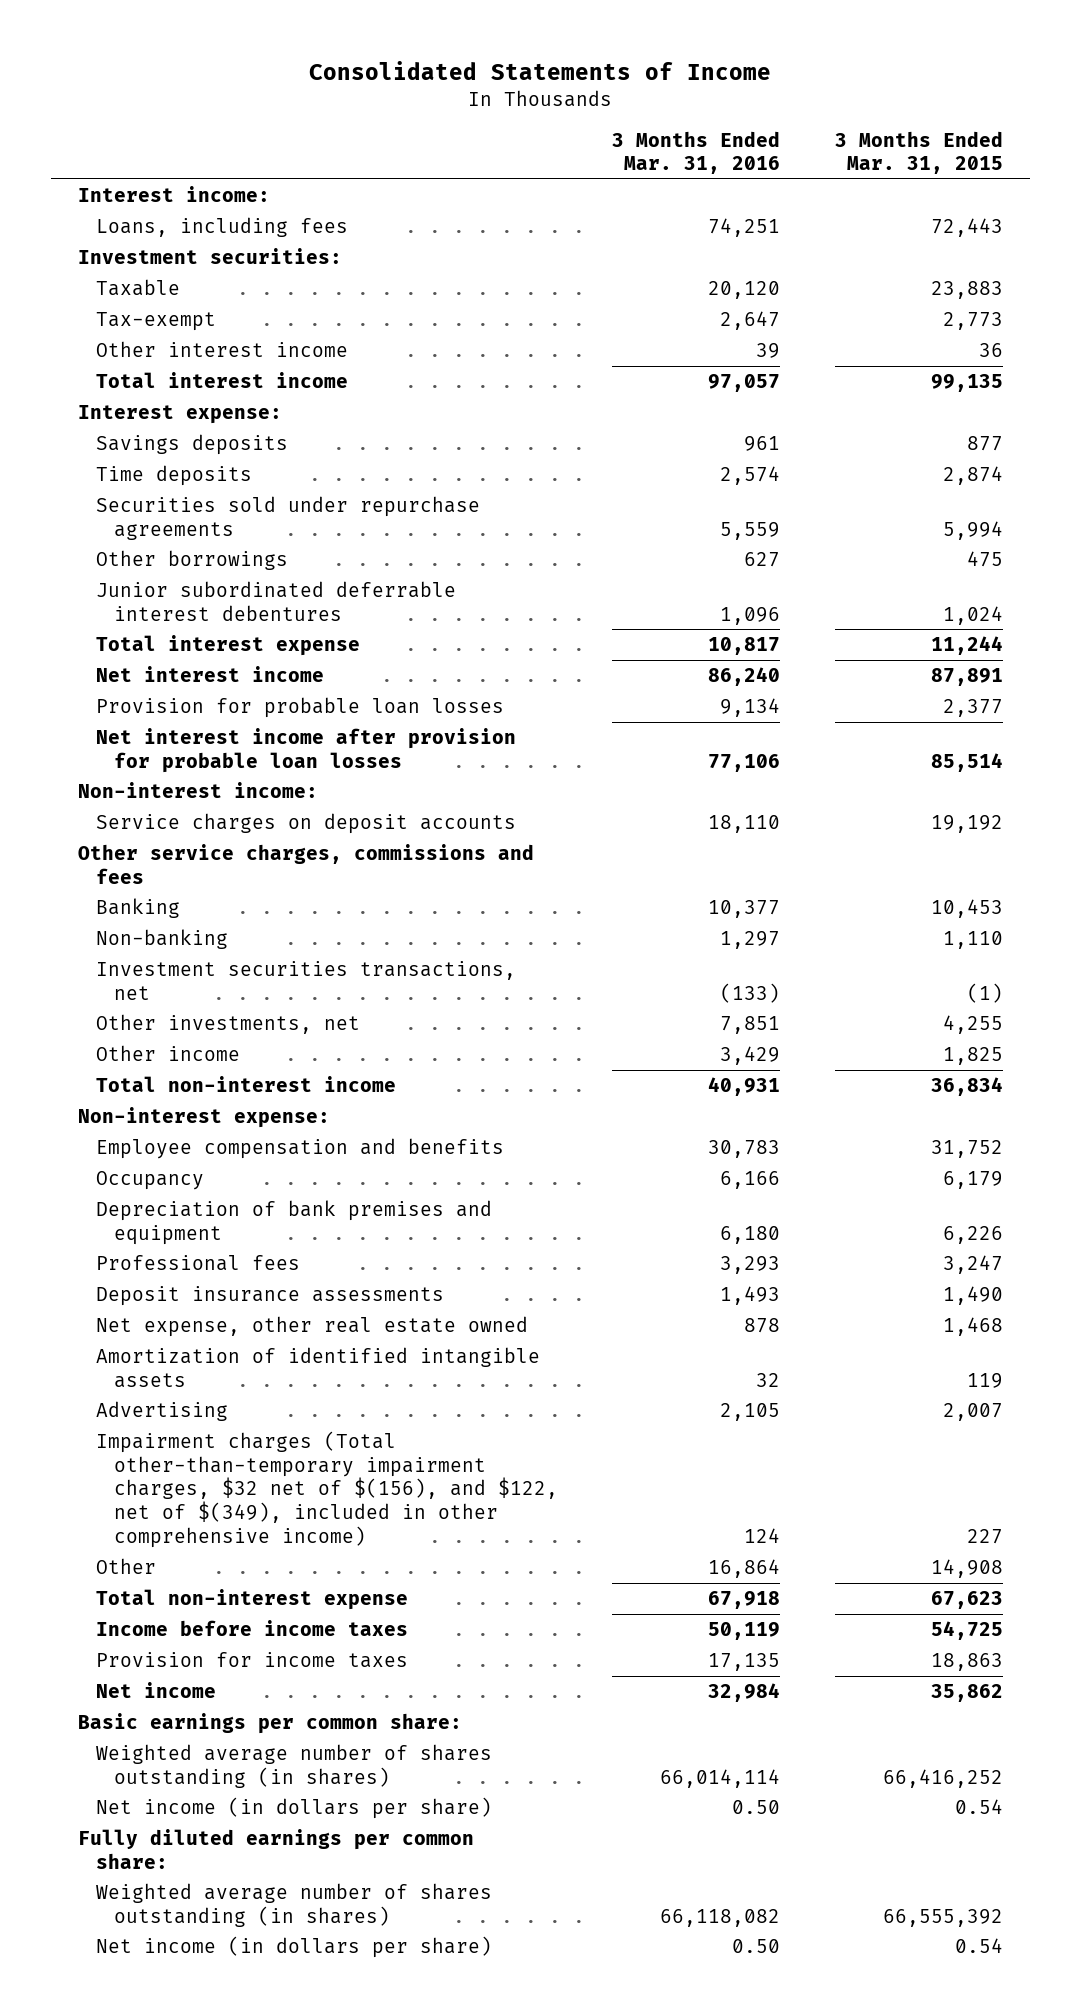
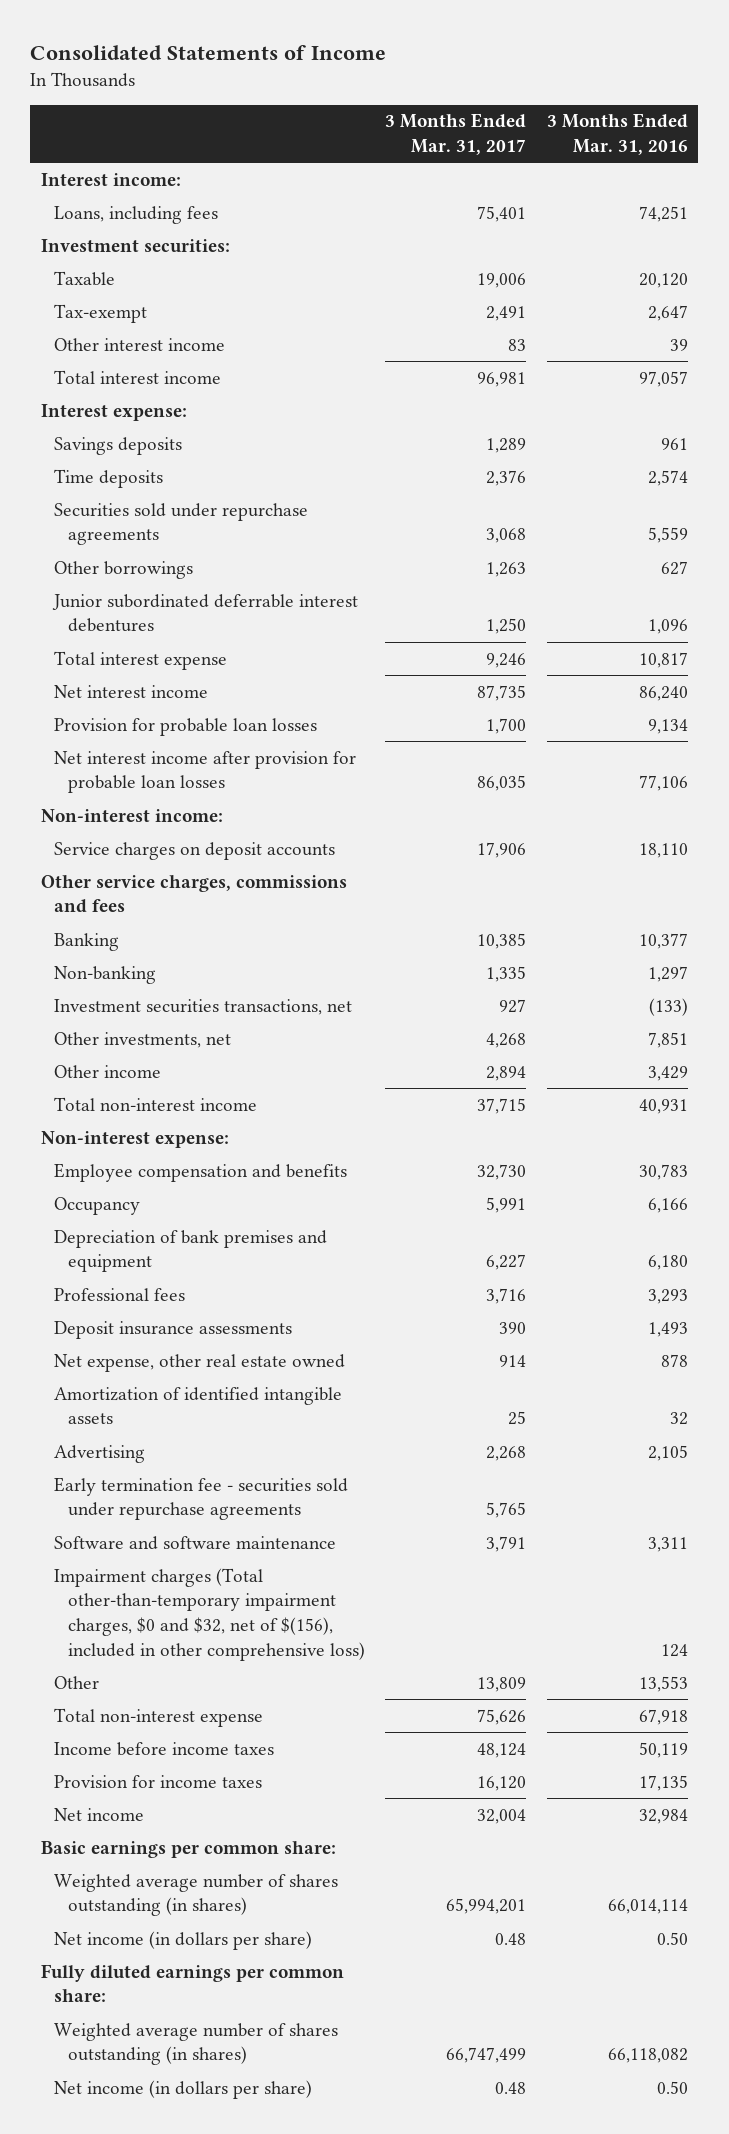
- | 3 Months Ended Mar. 31, 2016 | 3 Months Ended Mar. 31, 2015
+ | 3 Months Ended Mar. 31, 2017 | 3 Months Ended Mar. 31, 2016
- Impairment charges (Total other-than-temporary impairment charges, $32 net of $(156), and $122, net of $(349), included in other comprehensive income) | 124 | 227
- Other | 16,864 | 14,908
+ Early termination fee - securities sold under repurchase agreements | 5,765 |
+ Software and software maintenance | 3,791 | 3,311
+ Impairment charges (Total other-than-temporary impairment charges, $0 and $32, net of $(156), included in other comprehensive loss) | | 124
+ Other | 13,809 | 13,553

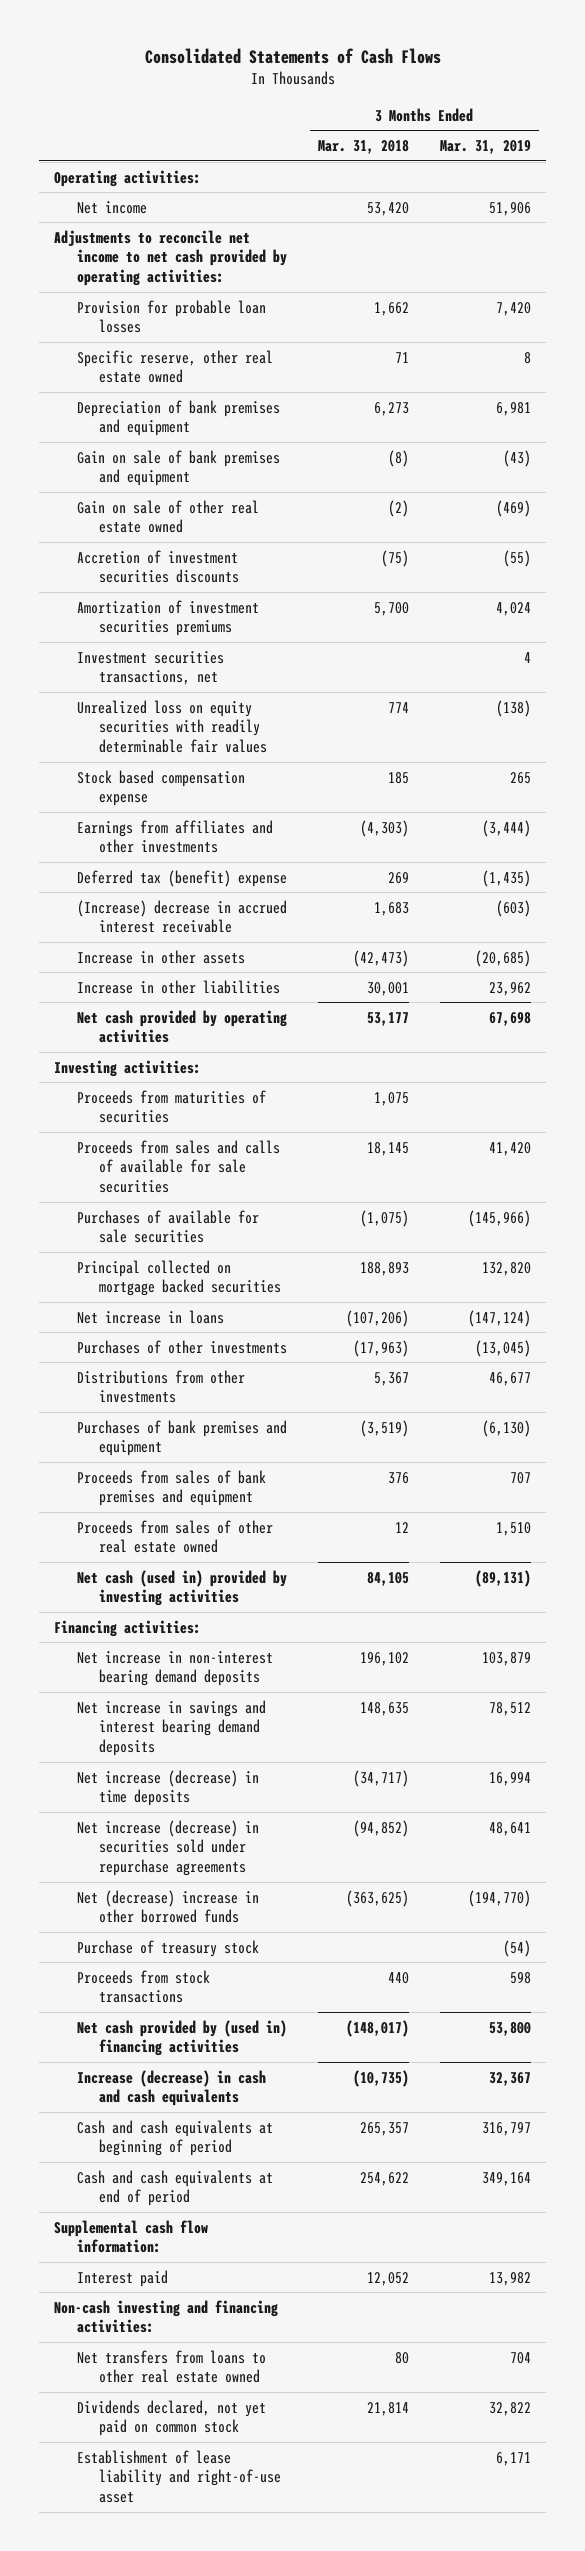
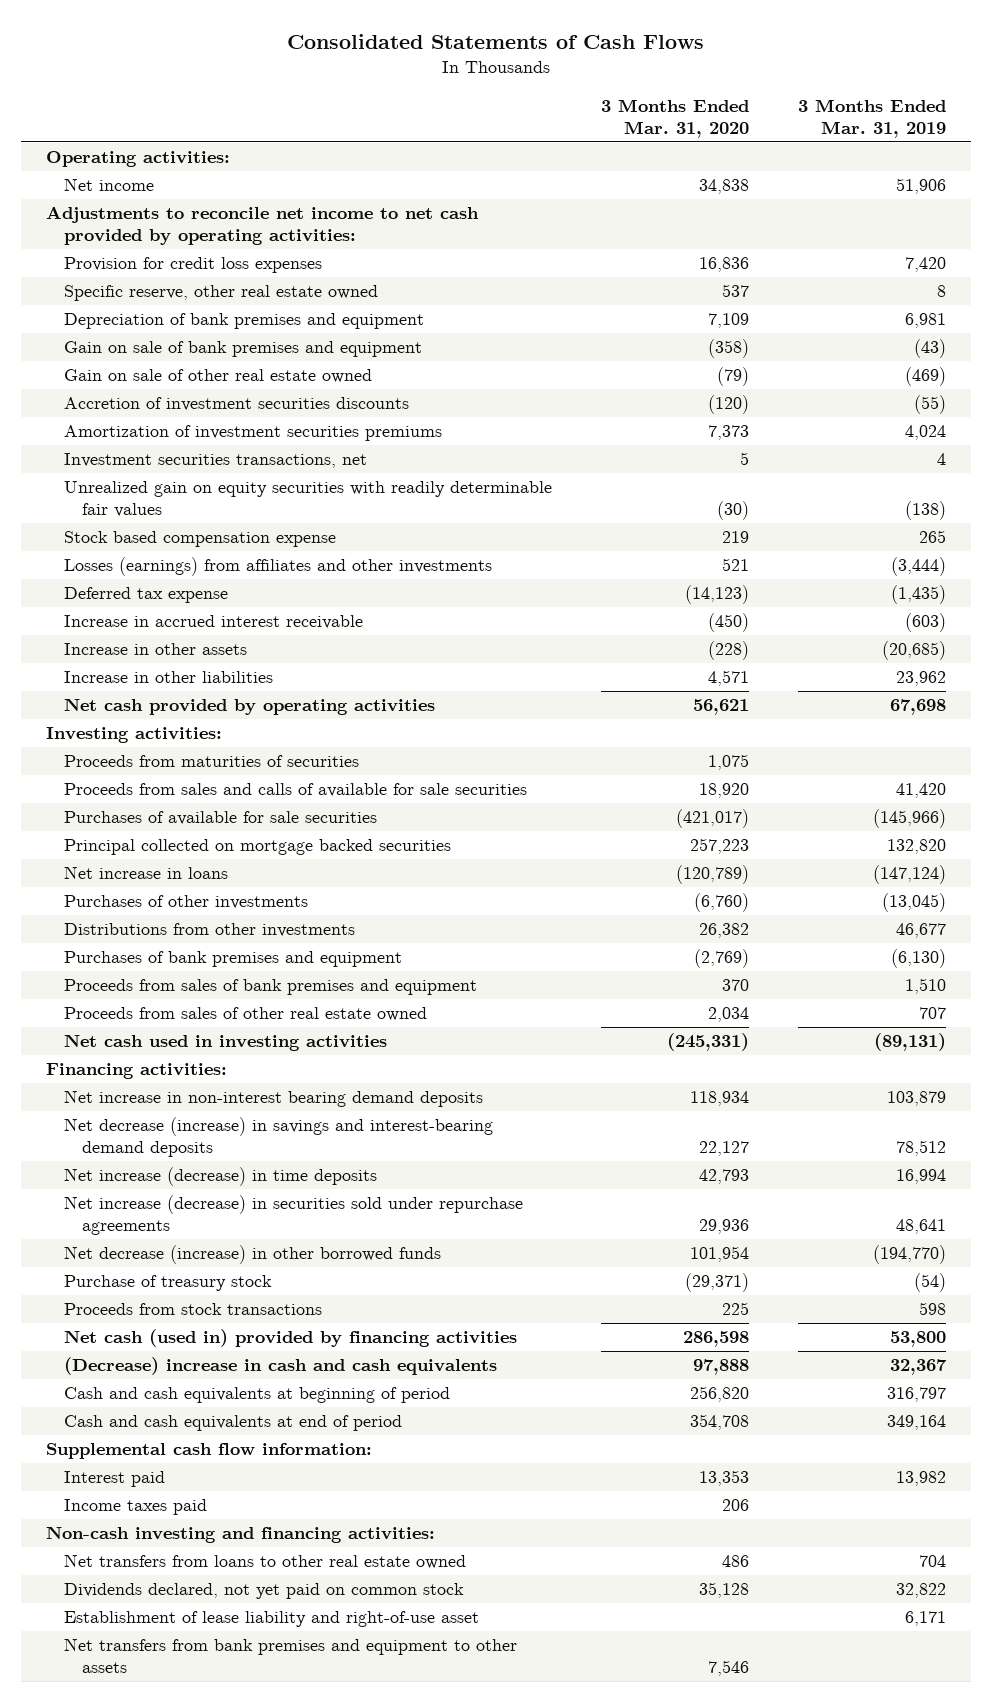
- | 3 Months Ended Mar. 31, 2018 | 3 Months Ended Mar. 31, 2019
+ | 3 Months Ended Mar. 31, 2020 | 3 Months Ended Mar. 31, 2019
- Provision for probable loan losses | 1,662 | 7,420
+ Provision for credit loss expenses | 16,836 | 7,420
- Unrealized loss on equity securities with readily determinable fair values | 774 | (138)
+ Unrealized gain on equity securities with readily determinable fair values | (30) | (138)
- Earnings from affiliates and other investments | (4,303) | (3,444)
- Deferred tax (benefit) expense | 269 | (1,435)
- (Increase) decrease in accrued interest receivable | 1,683 | (603)
+ Losses (earnings) from affiliates and other investments | 521 | (3,444)
+ Deferred tax expense | (14,123) | (1,435)
+ Increase in accrued interest receivable | (450) | (603)
- Proceeds from sales of bank premises and equipment | 376 | 707
- Proceeds from sales of other real estate owned | 12 | 1,510
- Net cash (used in) provided by investing activities | 84,105 | (89,131)
+ Proceeds from sales of bank premises and equipment | 370 | 1,510
+ Proceeds from sales of other real estate owned | 2,034 | 707
+ Net cash used in investing activities | (245,331) | (89,131)
- Net increase in savings and interest bearing demand deposits | 148,635 | 78,512
+ Net decrease (increase) in savings and interest-bearing demand deposits | 22,127 | 78,512
- Net (decrease) increase in other borrowed funds | (363,625) | (194,770)
+ Net decrease (increase) in other borrowed funds | 101,954 | (194,770)
- Net cash provided by (used in) financing activities | (148,017) | 53,800
- Increase (decrease) in cash and cash equivalents | (10,735) | 32,367
+ Net cash (used in) provided by financing activities | 286,598 | 53,800
+ (Decrease) increase in cash and cash equivalents | 97,888 | 32,367
+ Income taxes paid | 206 |
+ Net transfers from bank premises and equipment to other assets | 7,546 |

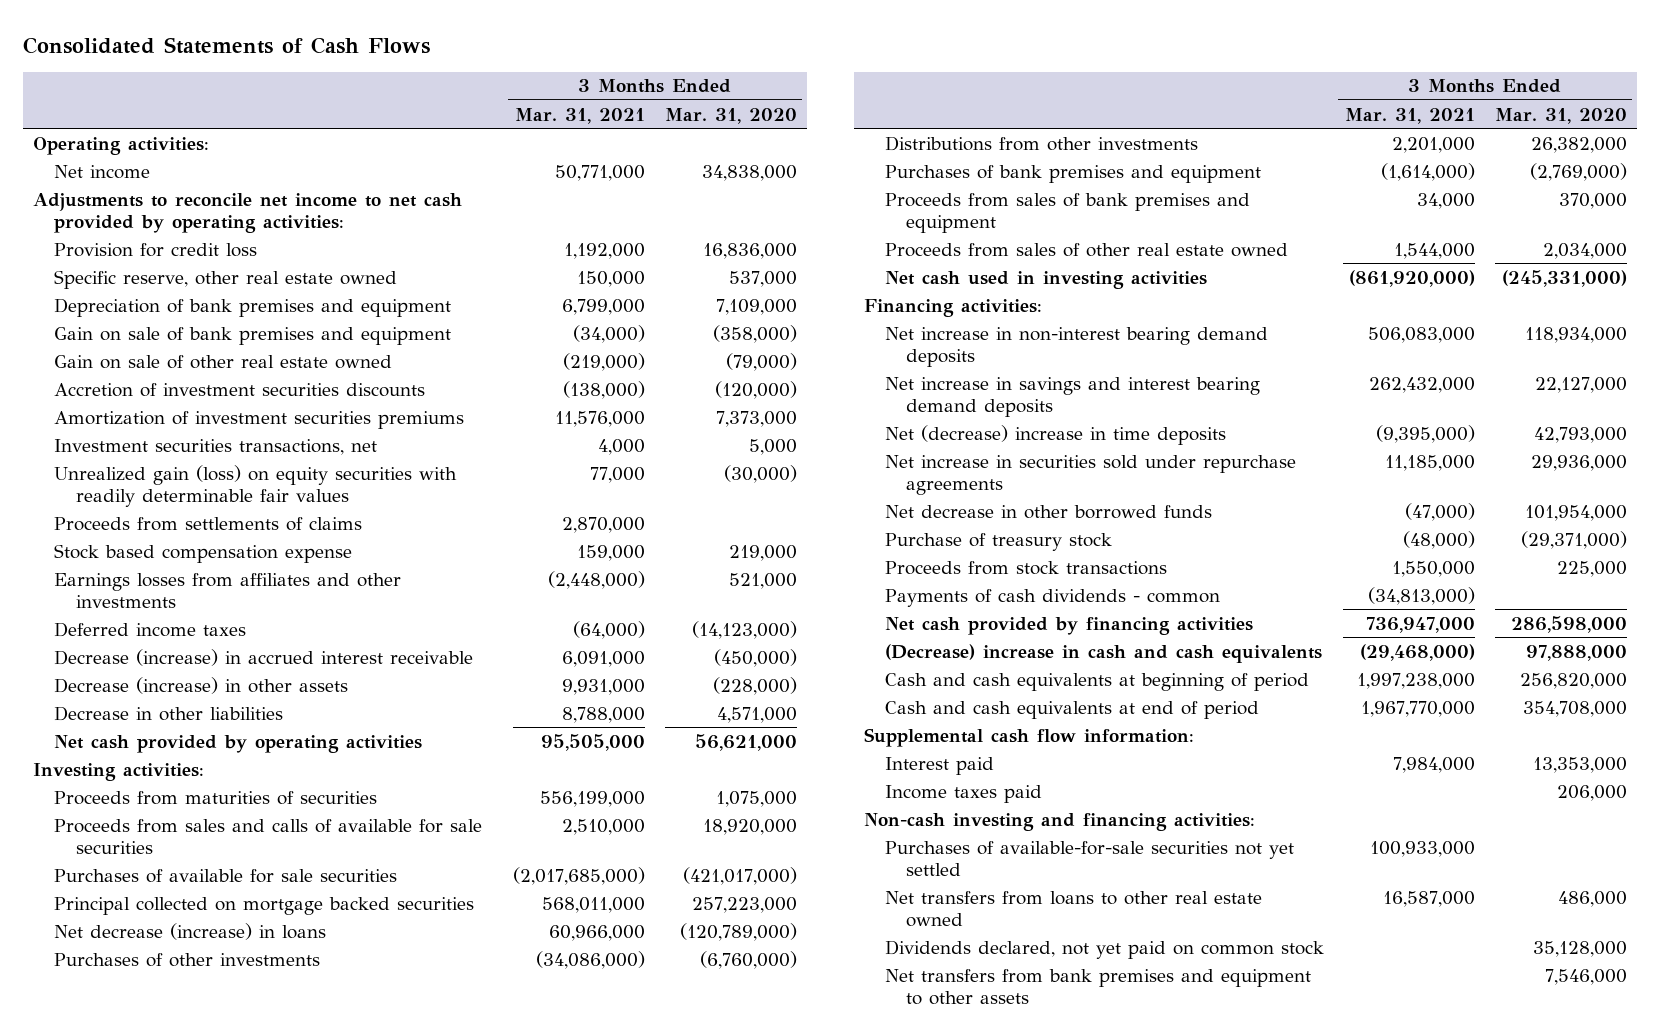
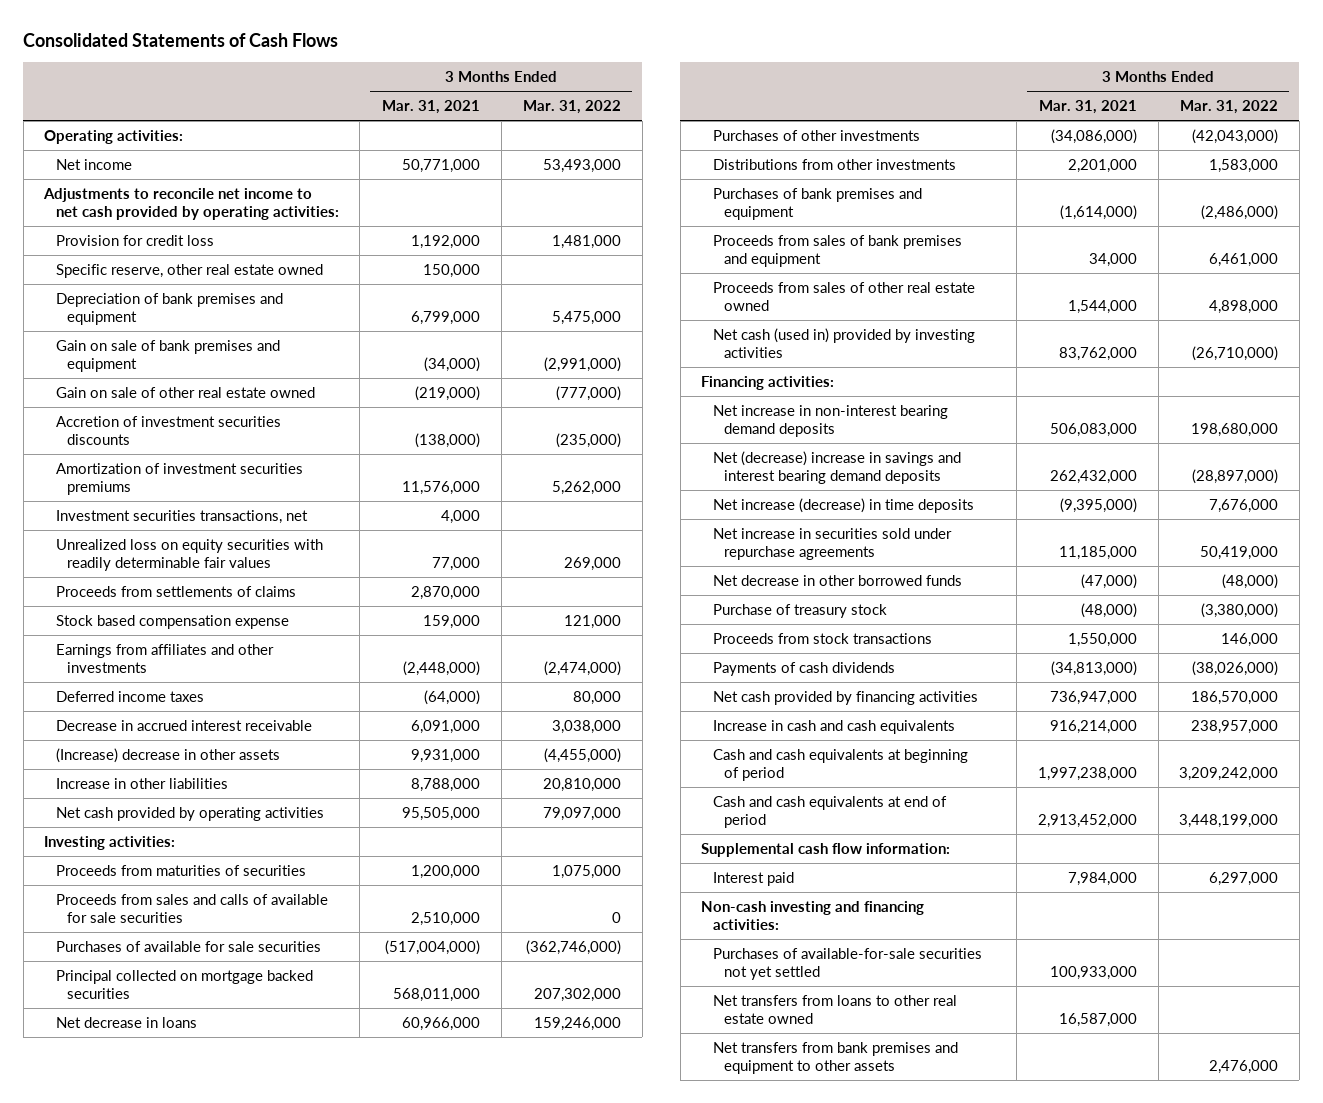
- | 3 Months Ended Mar. 31, 2021 | 3 Months Ended Mar. 31, 2020
+ | 3 Months Ended Mar. 31, 2021 | 3 Months Ended Mar. 31, 2022
- Unrealized gain (loss) on equity securities with readily determinable fair values | 77,000 | (30,000)
+ Unrealized loss on equity securities with readily determinable fair values | 77,000 | 269,000
- Earnings losses from affiliates and other investments | (2,448,000) | 521,000
+ Earnings from affiliates and other investments | (2,448,000) | (2,474,000)
- Decrease (increase) in accrued interest receivable | 6,091,000 | (450,000)
- Decrease (increase) in other assets | 9,931,000 | (228,000)
- Decrease in other liabilities | 8,788,000 | 4,571,000
+ Decrease in accrued interest receivable | 6,091,000 | 3,038,000
+ (Increase) decrease in other assets | 9,931,000 | (4,455,000)
+ Increase in other liabilities | 8,788,000 | 20,810,000
- Proceeds from maturities of securities | 556,199,000 | 1,075,000
+ Proceeds from maturities of securities | 1,200,000 | 1,075,000
- Purchases of available for sale securities | (2,017,685,000) | (421,017,000)
+ Purchases of available for sale securities | (517,004,000) | (362,746,000)
- Net decrease (increase) in loans | 60,966,000 | (120,789,000)
+ Net decrease in loans | 60,966,000 | 159,246,000
- Net cash used in investing activities | (861,920,000) | (245,331,000)
+ Net cash (used in) provided by investing activities | 83,762,000 | (26,710,000)
- Net increase in savings and interest bearing demand deposits | 262,432,000 | 22,127,000
- Net (decrease) increase in time deposits | (9,395,000) | 42,793,000
+ Net (decrease) increase in savings and interest bearing demand deposits | 262,432,000 | (28,897,000)
+ Net increase (decrease) in time deposits | (9,395,000) | 7,676,000
- Payments of cash dividends - common | (34,813,000) |
+ Payments of cash dividends | (34,813,000) | (38,026,000)
- (Decrease) increase in cash and cash equivalents | (29,468,000) | 97,888,000
+ Increase in cash and cash equivalents | 916,214,000 | 238,957,000
- Cash and cash equivalents at end of period | 1,967,770,000 | 354,708,000
+ Cash and cash equivalents at end of period | 2,913,452,000 | 3,448,199,000
- Income taxes paid | | 206,000
- Dividends declared, not yet paid on common stock | | 35,128,000

